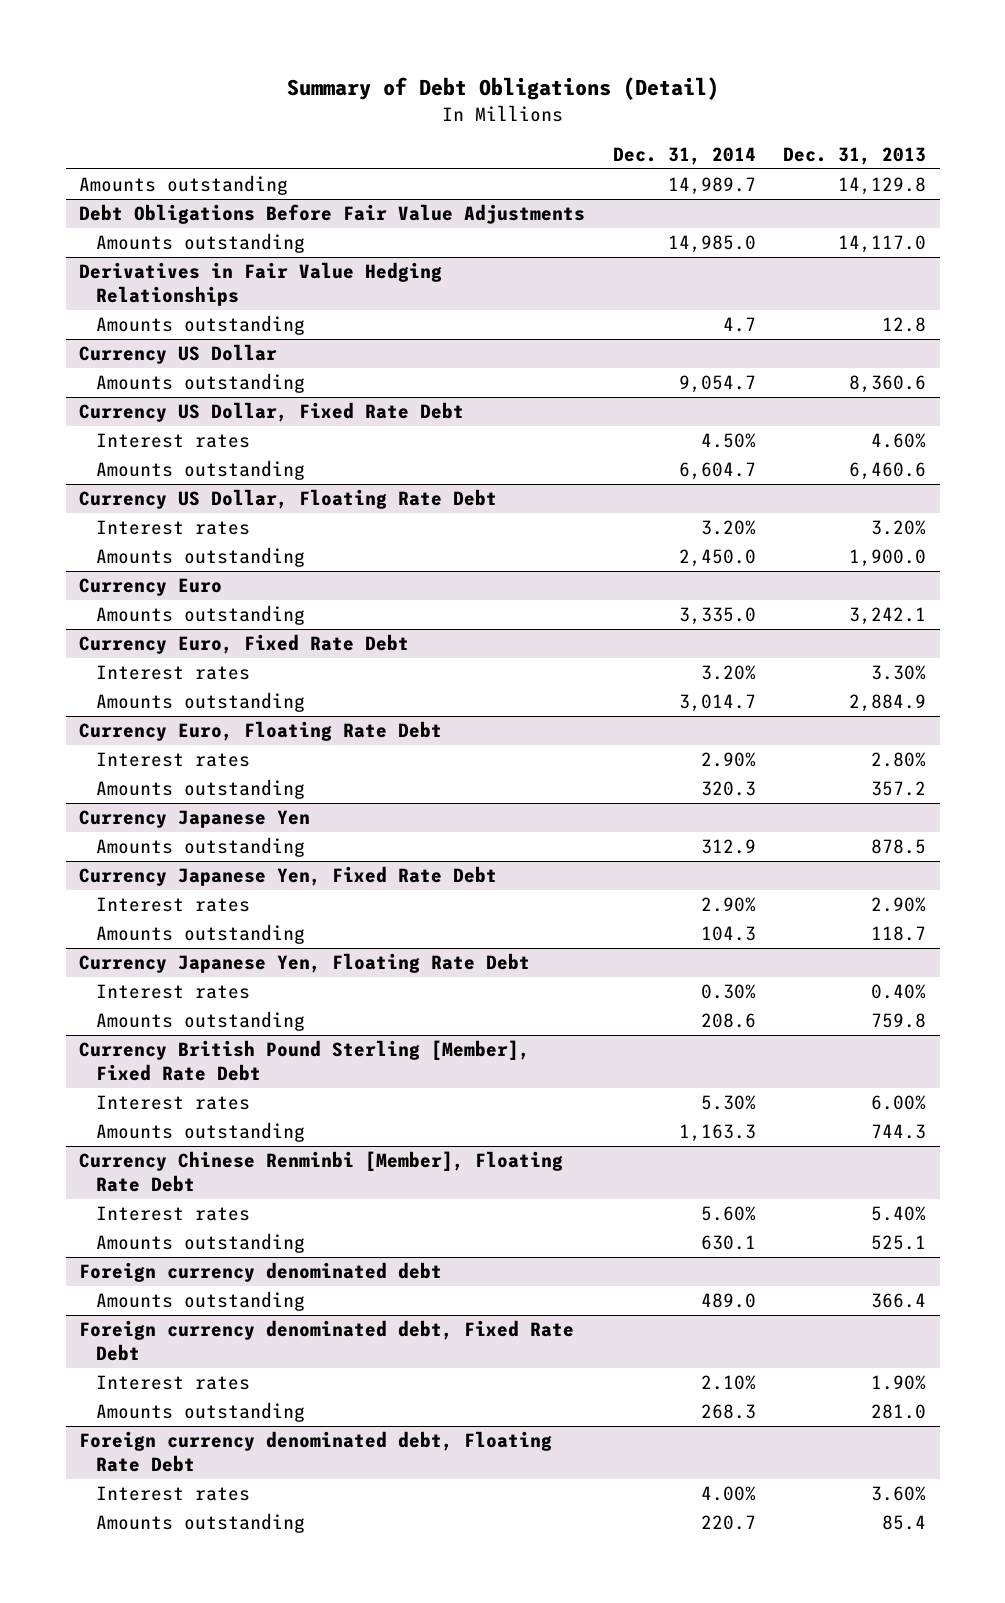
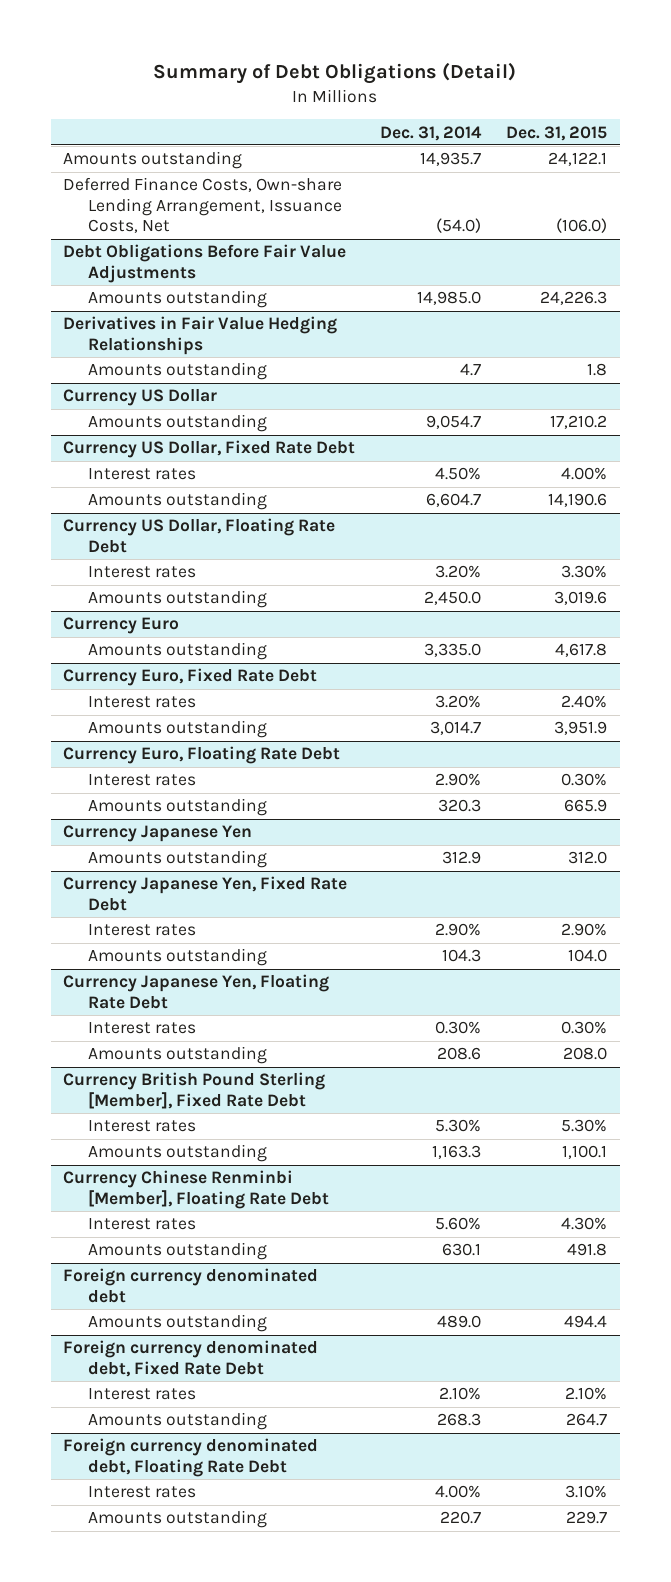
- | Dec. 31, 2014 | Dec. 31, 2013
+ | Dec. 31, 2014 | Dec. 31, 2015
- Amounts outstanding | 14,989.7 | 14,129.8
+ Amounts outstanding | 14,935.7 | 24,122.1
+ Deferred Finance Costs, Own-share Lending Arrangement, Issuance Costs, Net | (54.0) | (106.0)

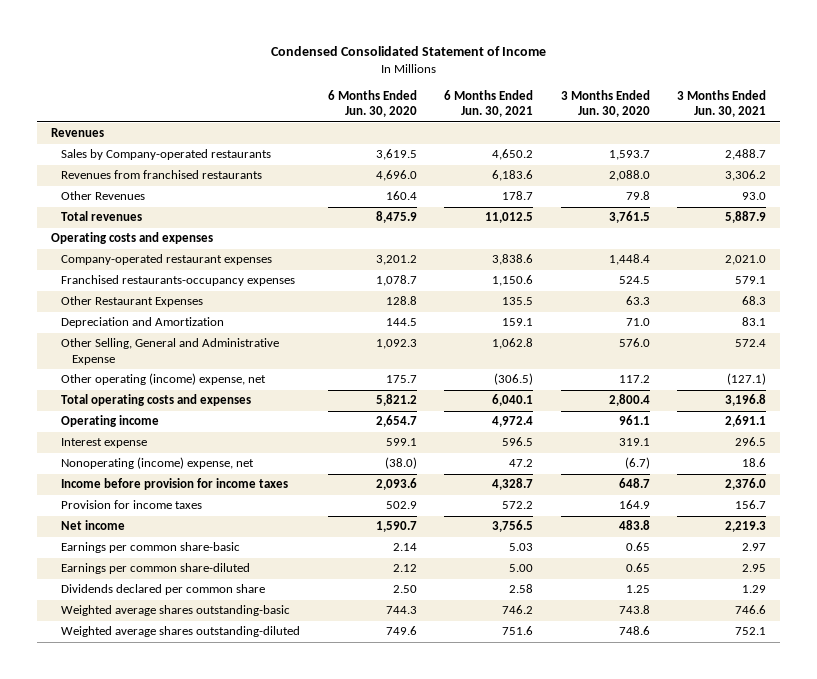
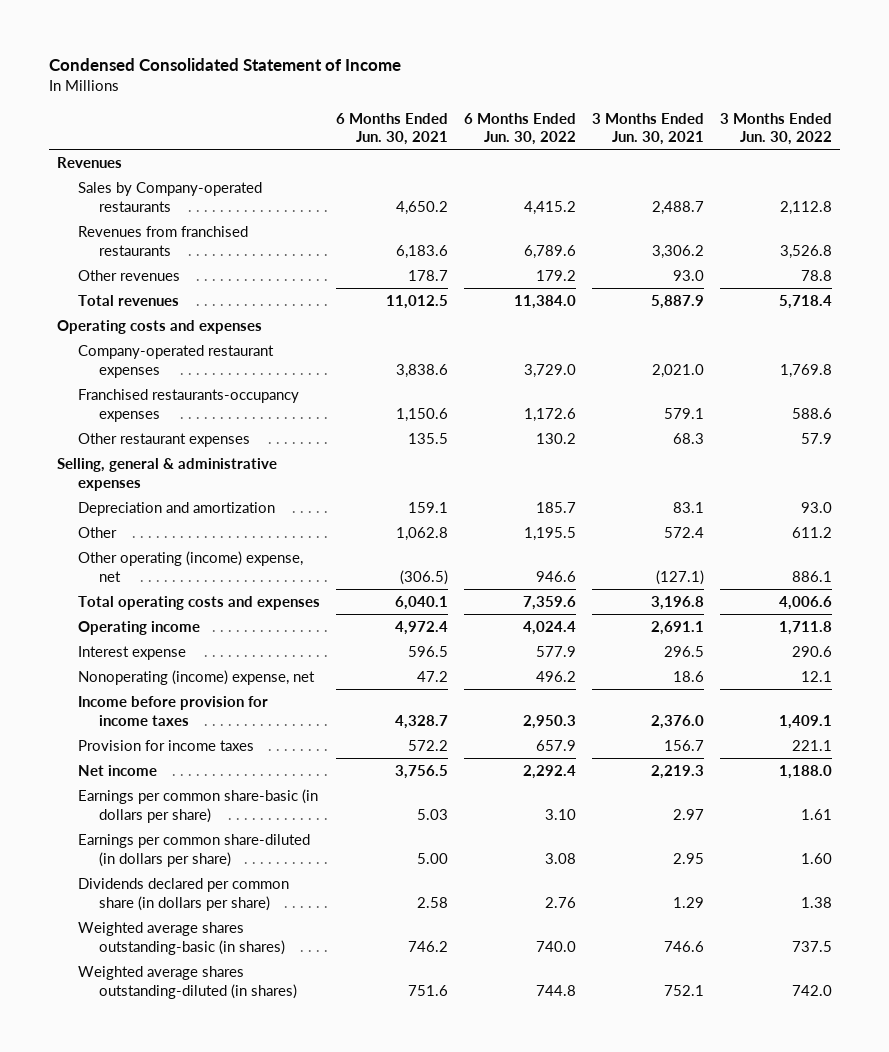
- | 6 Months Ended Jun. 30, 2020 | 6 Months Ended Jun. 30, 2021 | 3 Months Ended Jun. 30, 2020 | 3 Months Ended Jun. 30, 2021
+ | 6 Months Ended Jun. 30, 2021 | 6 Months Ended Jun. 30, 2022 | 3 Months Ended Jun. 30, 2021 | 3 Months Ended Jun. 30, 2022
- Other Revenues | 160.4 | 178.7 | 79.8 | 93.0
+ Other revenues | 178.7 | 179.2 | 93.0 | 78.8
- Other Restaurant Expenses | 128.8 | 135.5 | 63.3 | 68.3
- Depreciation and Amortization | 144.5 | 159.1 | 71.0 | 83.1
- Other Selling, General and Administrative Expense | 1,092.3 | 1,062.8 | 576.0 | 572.4
+ Other restaurant expenses | 135.5 | 130.2 | 68.3 | 57.9
+ Selling, general & administrative expenses
+ Depreciation and amortization | 159.1 | 185.7 | 83.1 | 93.0
+ Other | 1,062.8 | 1,195.5 | 572.4 | 611.2
- Earnings per common share-basic | 2.14 | 5.03 | 0.65 | 2.97
- Earnings per common share-diluted | 2.12 | 5.00 | 0.65 | 2.95
- Dividends declared per common share | 2.50 | 2.58 | 1.25 | 1.29
- Weighted average shares outstanding-basic | 744.3 | 746.2 | 743.8 | 746.6
- Weighted average shares outstanding-diluted | 749.6 | 751.6 | 748.6 | 752.1
+ Earnings per common share-basic (in dollars per share) | 5.03 | 3.10 | 2.97 | 1.61
+ Earnings per common share-diluted (in dollars per share) | 5.00 | 3.08 | 2.95 | 1.60
+ Dividends declared per common share (in dollars per share) | 2.58 | 2.76 | 1.29 | 1.38
+ Weighted average shares outstanding-basic (in shares) | 746.2 | 740.0 | 746.6 | 737.5
+ Weighted average shares outstanding-diluted (in shares) | 751.6 | 744.8 | 752.1 | 742.0

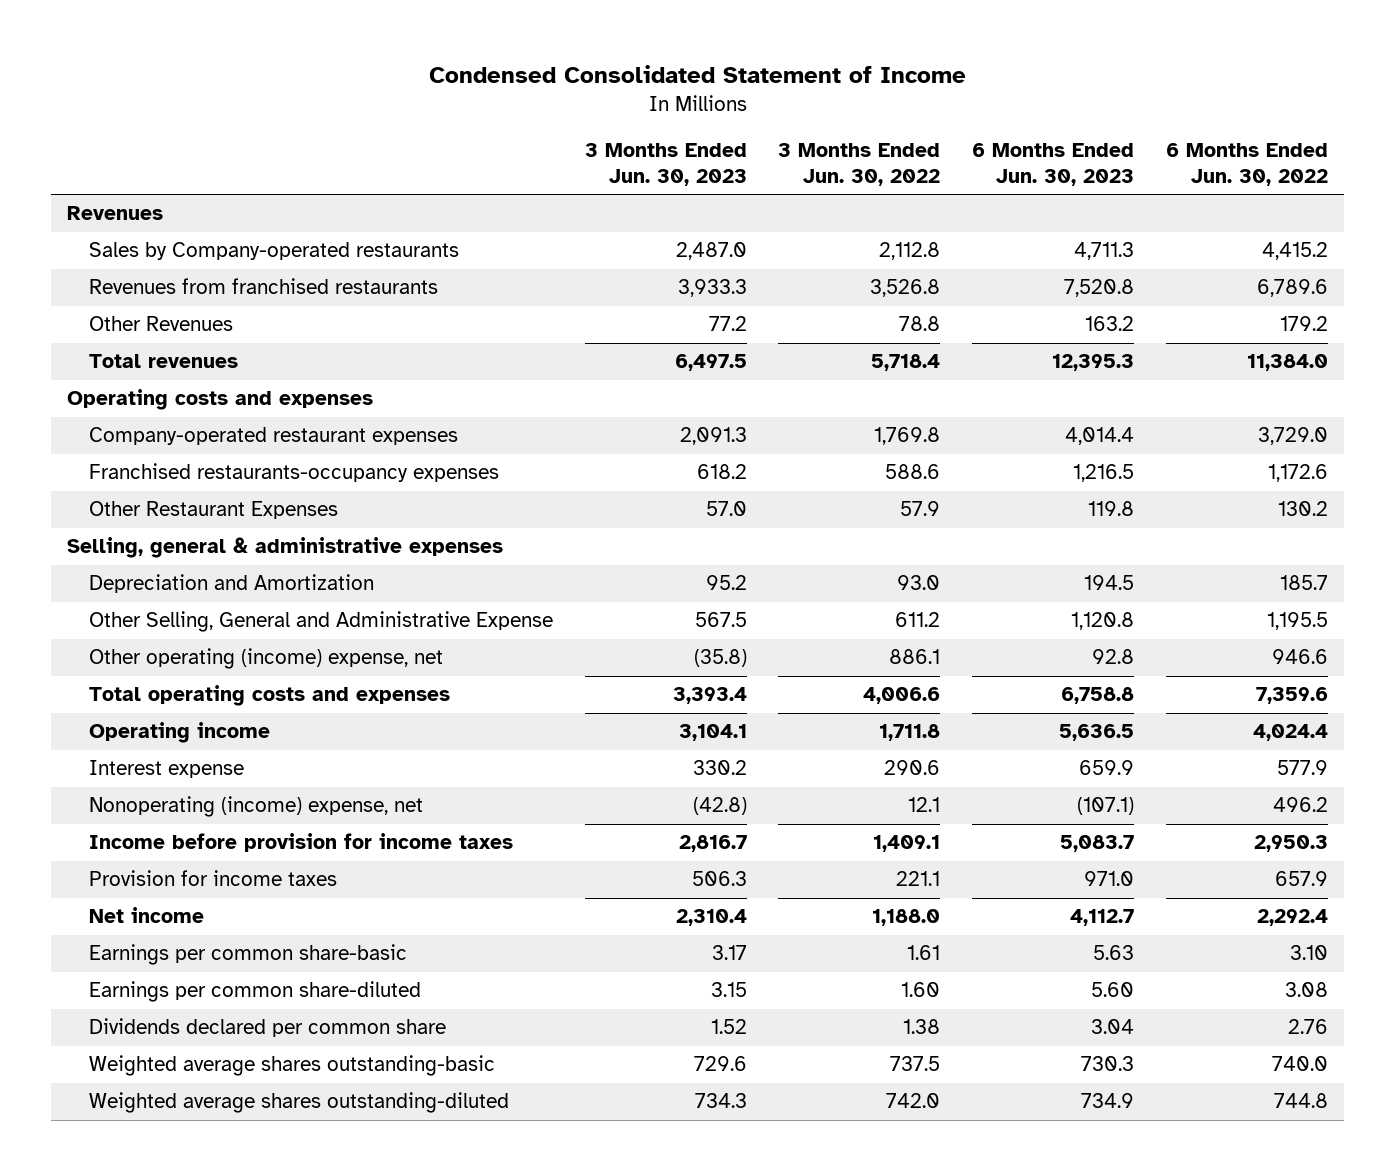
- | 6 Months Ended Jun. 30, 2021 | 6 Months Ended Jun. 30, 2022 | 3 Months Ended Jun. 30, 2021 | 3 Months Ended Jun. 30, 2022
+ | 3 Months Ended Jun. 30, 2023 | 3 Months Ended Jun. 30, 2022 | 6 Months Ended Jun. 30, 2023 | 6 Months Ended Jun. 30, 2022
- Other revenues | 178.7 | 179.2 | 93.0 | 78.8
+ Other Revenues | 77.2 | 78.8 | 163.2 | 179.2
- Other restaurant expenses | 135.5 | 130.2 | 68.3 | 57.9
+ Other Restaurant Expenses | 57.0 | 57.9 | 119.8 | 130.2
- Depreciation and amortization | 159.1 | 185.7 | 83.1 | 93.0
- Other | 1,062.8 | 1,195.5 | 572.4 | 611.2
+ Depreciation and Amortization | 95.2 | 93.0 | 194.5 | 185.7
+ Other Selling, General and Administrative Expense | 567.5 | 611.2 | 1,120.8 | 1,195.5
- Earnings per common share-basic (in dollars per share) | 5.03 | 3.10 | 2.97 | 1.61
- Earnings per common share-diluted (in dollars per share) | 5.00 | 3.08 | 2.95 | 1.60
- Dividends declared per common share (in dollars per share) | 2.58 | 2.76 | 1.29 | 1.38
- Weighted average shares outstanding-basic (in shares) | 746.2 | 740.0 | 746.6 | 737.5
- Weighted average shares outstanding-diluted (in shares) | 751.6 | 744.8 | 752.1 | 742.0
+ Earnings per common share-basic | 3.17 | 1.61 | 5.63 | 3.10
+ Earnings per common share-diluted | 3.15 | 1.60 | 5.60 | 3.08
+ Dividends declared per common share | 1.52 | 1.38 | 3.04 | 2.76
+ Weighted average shares outstanding-basic | 729.6 | 737.5 | 730.3 | 740.0
+ Weighted average shares outstanding-diluted | 734.3 | 742.0 | 734.9 | 744.8

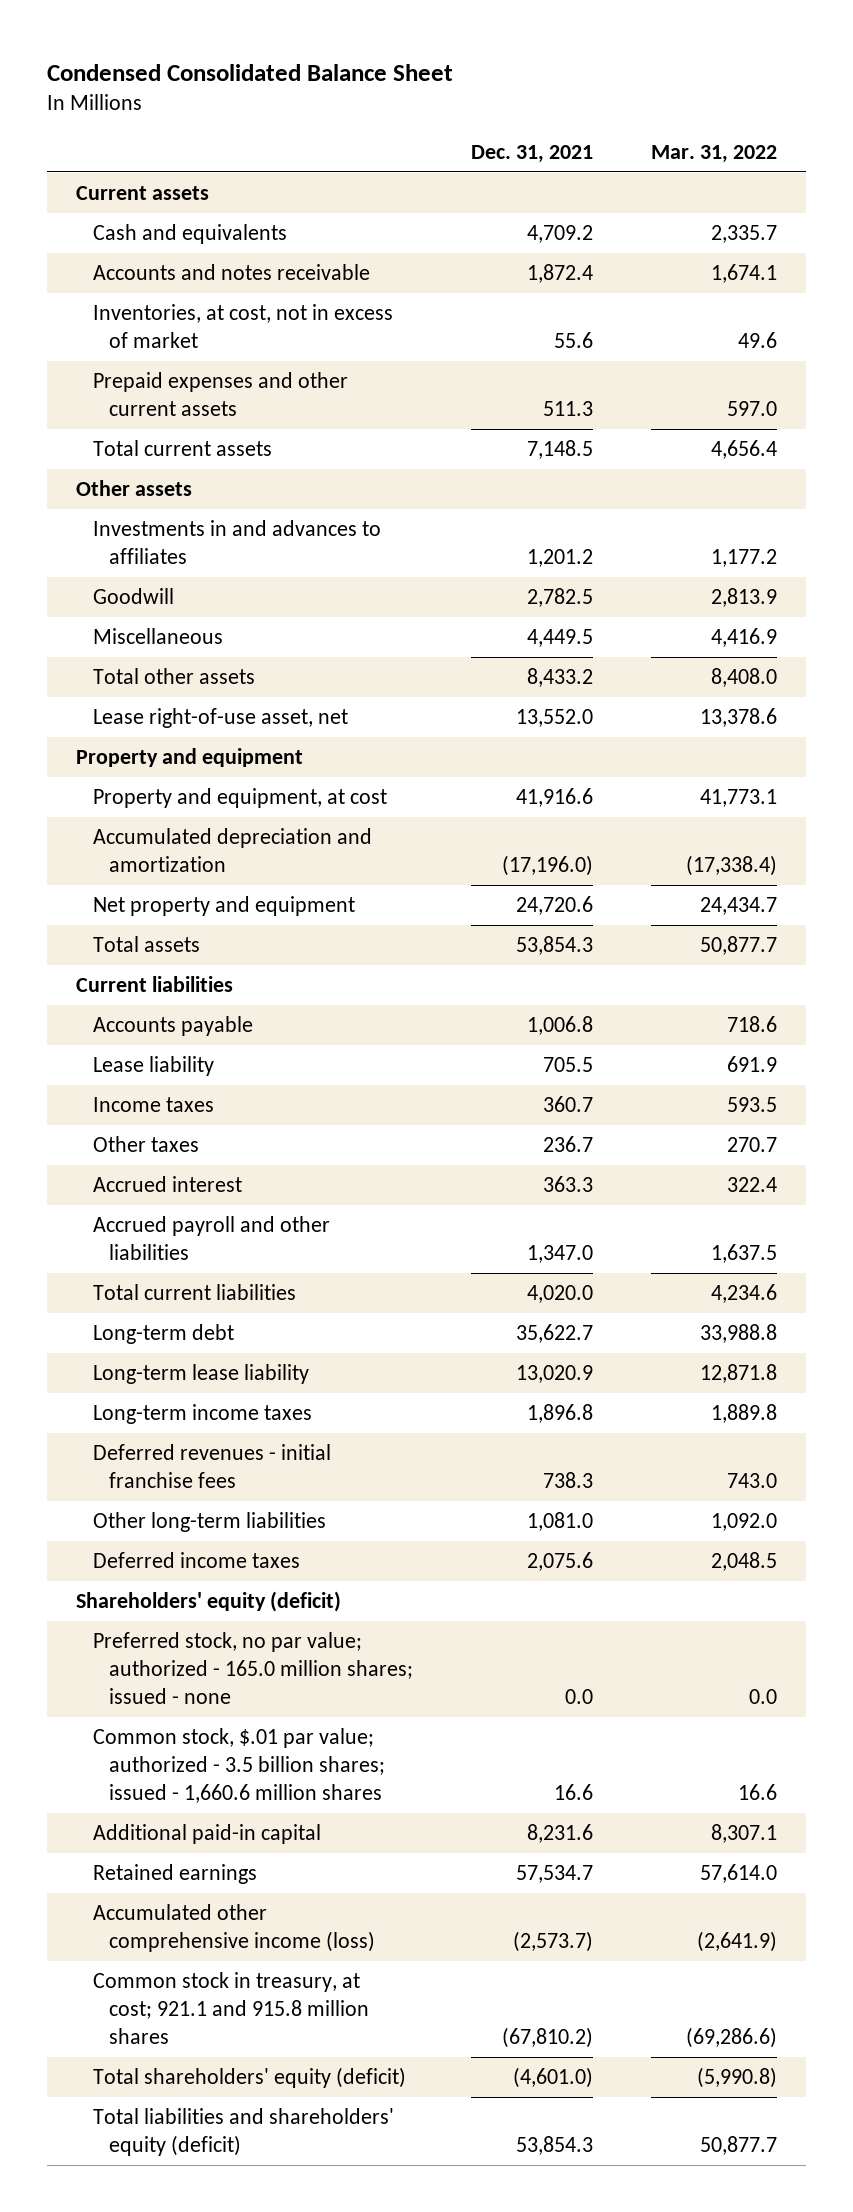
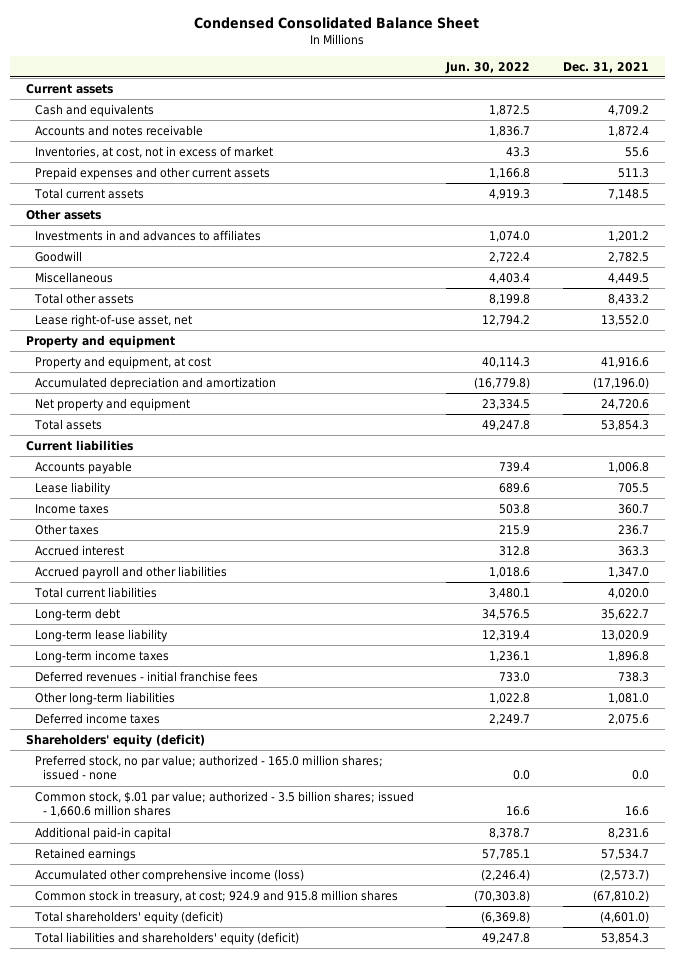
- | Dec. 31, 2021 | Mar. 31, 2022
+ | Jun. 30, 2022 | Dec. 31, 2021
- Common stock in treasury, at cost; 921.1 and 915.8 million shares | (67,810.2) | (69,286.6)
+ Common stock in treasury, at cost; 924.9 and 915.8 million shares | (70,303.8) | (67,810.2)

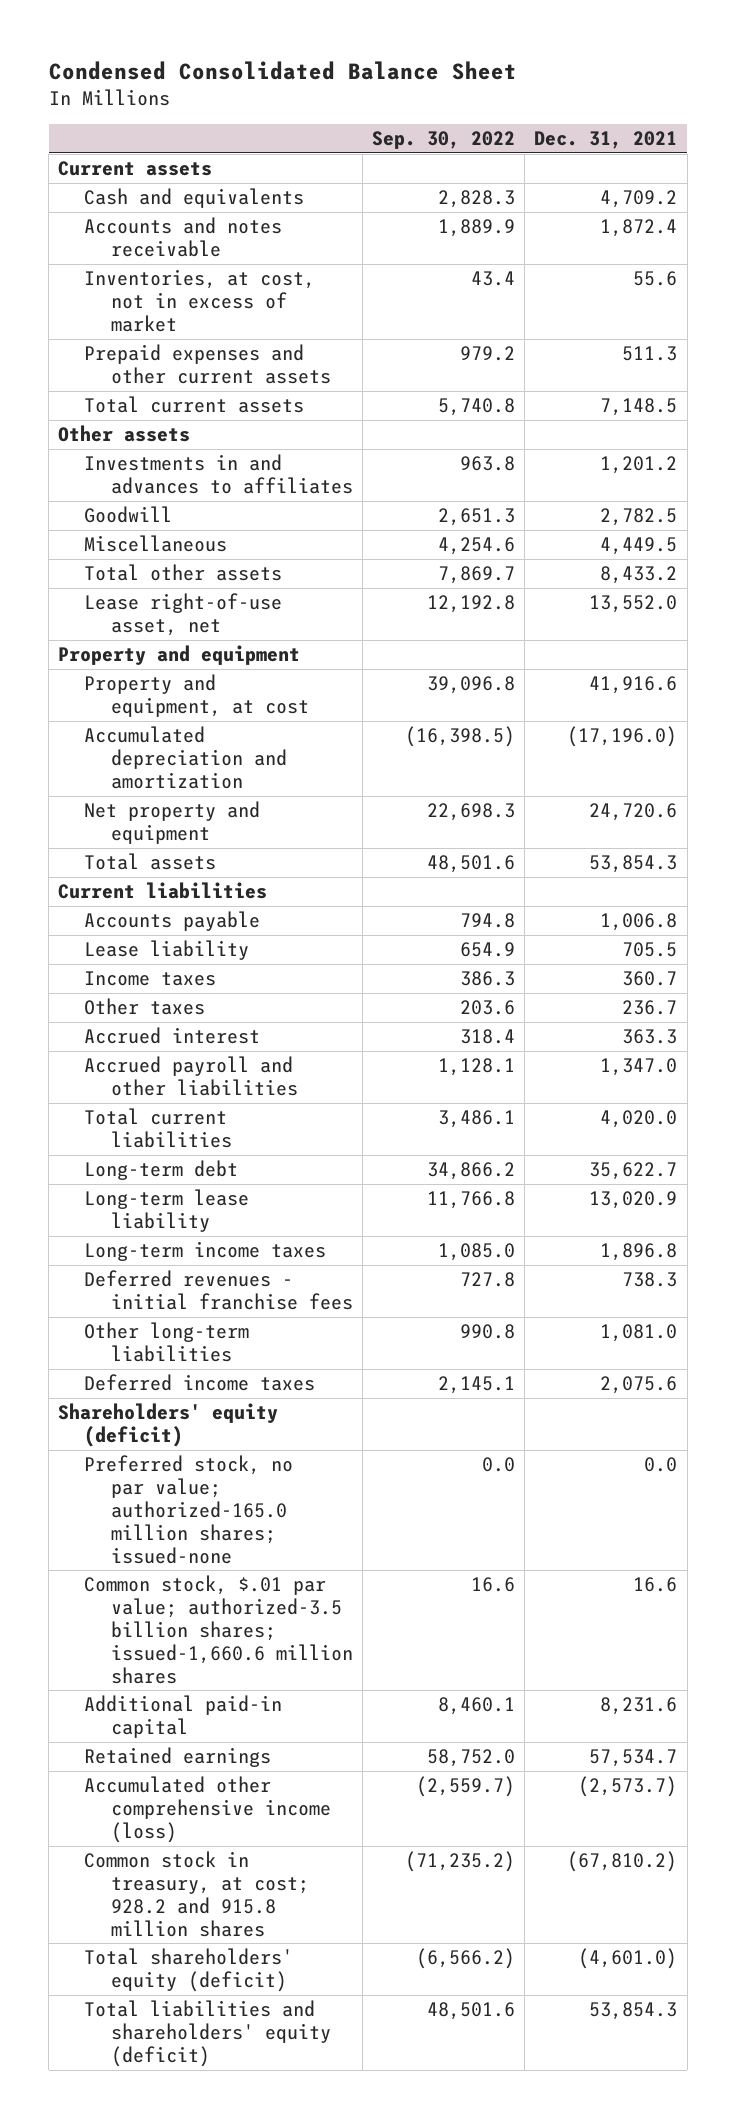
- | Jun. 30, 2022 | Dec. 31, 2021
+ | Sep. 30, 2022 | Dec. 31, 2021
- Preferred stock, no par value; authorized - 165.0 million shares; issued - none | 0.0 | 0.0
- Common stock, $.01 par value; authorized - 3.5 billion shares; issued - 1,660.6 million shares | 16.6 | 16.6
+ Preferred stock, no par value; authorized-165.0 million shares; issued-none | 0.0 | 0.0
+ Common stock, $.01 par value; authorized-3.5 billion shares; issued-1,660.6 million shares | 16.6 | 16.6
- Common stock in treasury, at cost; 924.9 and 915.8 million shares | (70,303.8) | (67,810.2)
+ Common stock in treasury, at cost; 928.2 and 915.8 million shares | (71,235.2) | (67,810.2)

